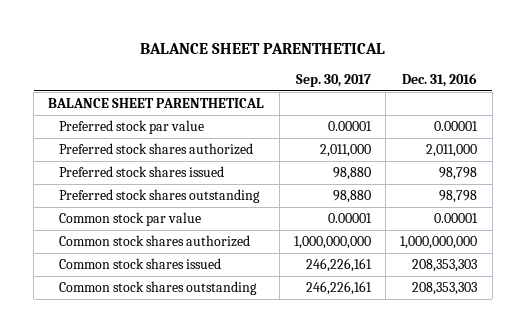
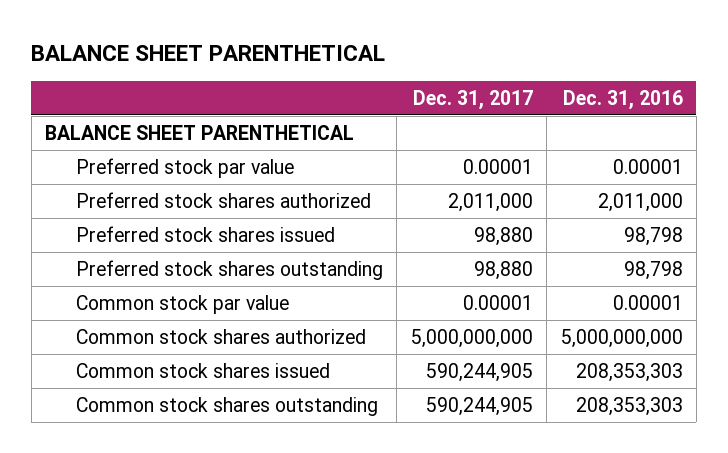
- | Sep. 30, 2017 | Dec. 31, 2016
+ | Dec. 31, 2017 | Dec. 31, 2016
- Common stock shares authorized | 1,000,000,000 | 1,000,000,000
+ Common stock shares authorized | 5,000,000,000 | 5,000,000,000

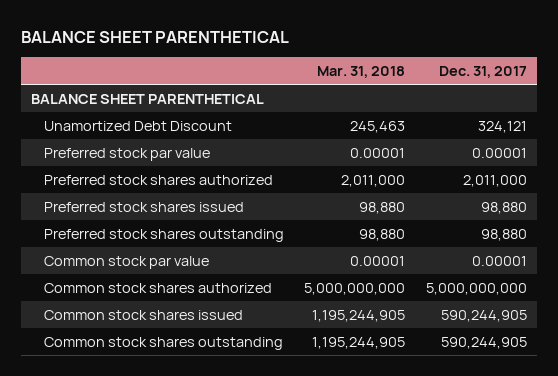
- | Dec. 31, 2017 | Dec. 31, 2016
+ | Mar. 31, 2018 | Dec. 31, 2017
+ Unamortized Debt Discount | 245,463 | 324,121

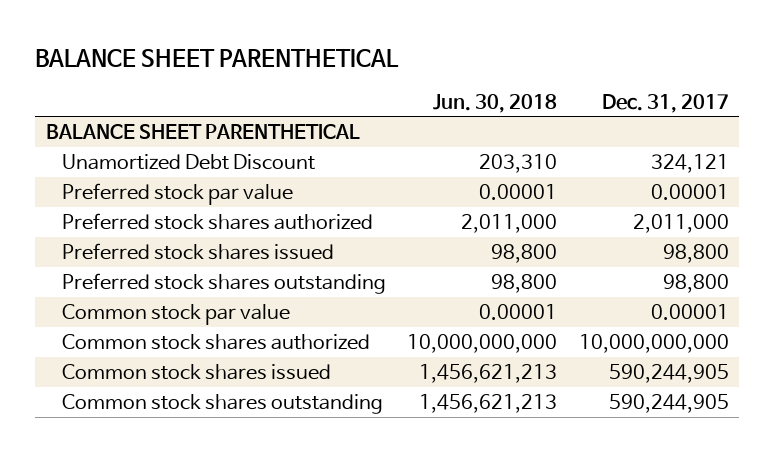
- | Mar. 31, 2018 | Dec. 31, 2017
+ | Jun. 30, 2018 | Dec. 31, 2017
- Preferred stock shares issued | 98,880 | 98,880
- Preferred stock shares outstanding | 98,880 | 98,880
+ Preferred stock shares issued | 98,800 | 98,800
+ Preferred stock shares outstanding | 98,800 | 98,800
- Common stock shares authorized | 5,000,000,000 | 5,000,000,000
+ Common stock shares authorized | 10,000,000,000 | 10,000,000,000

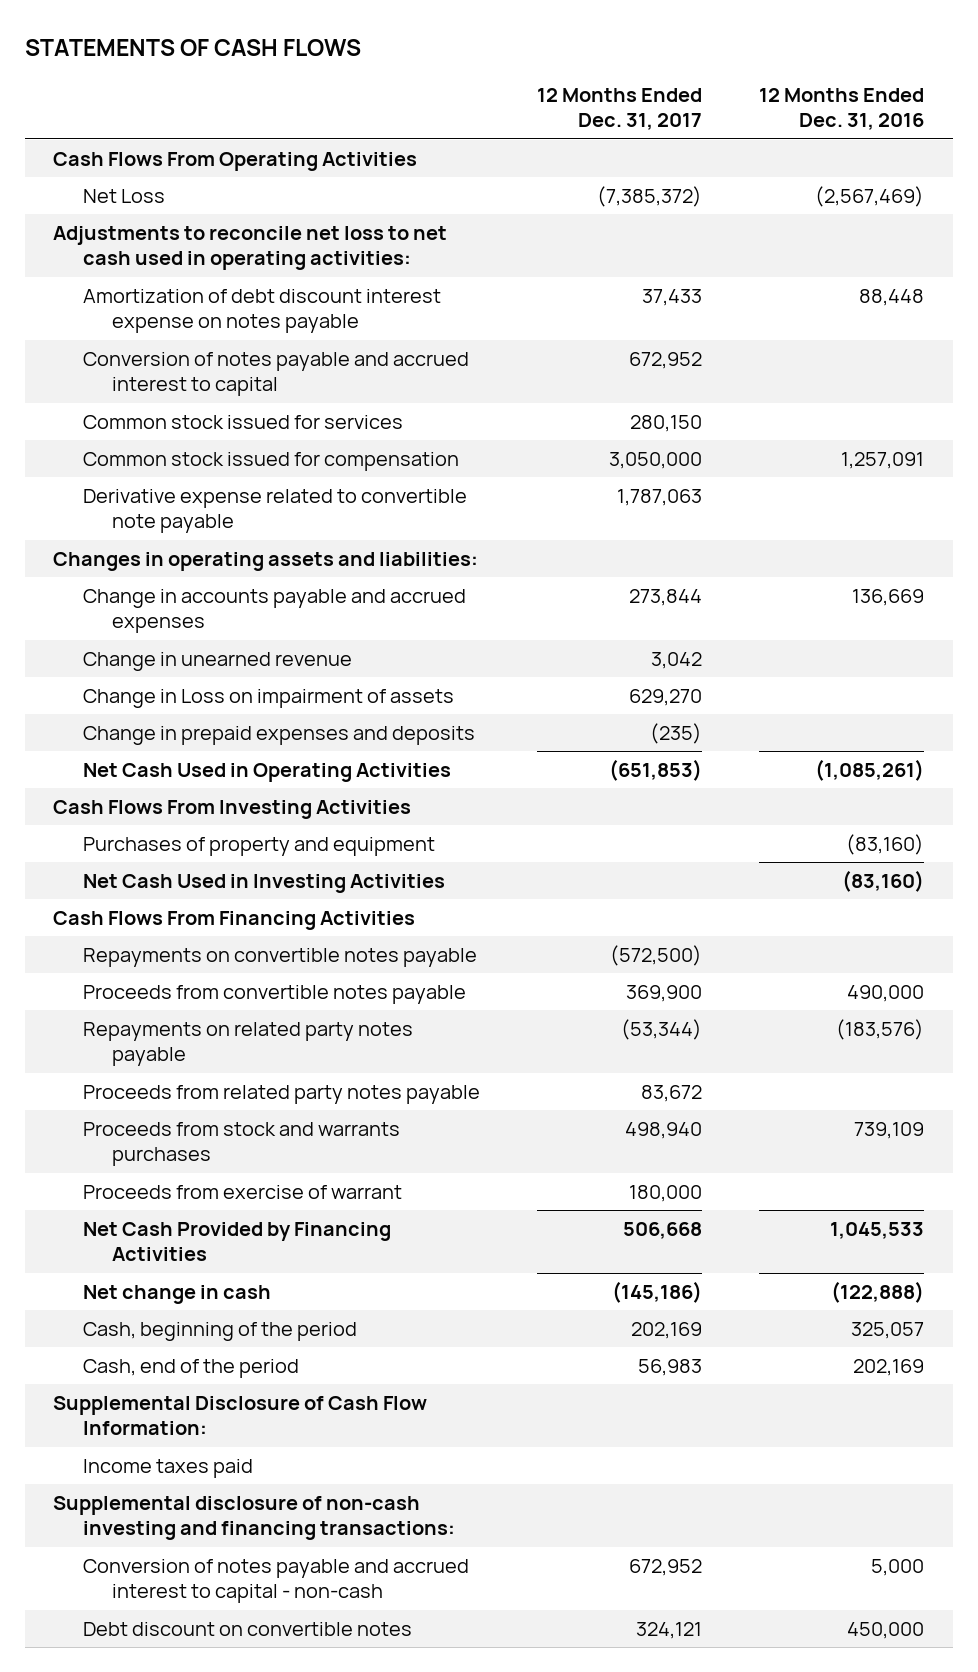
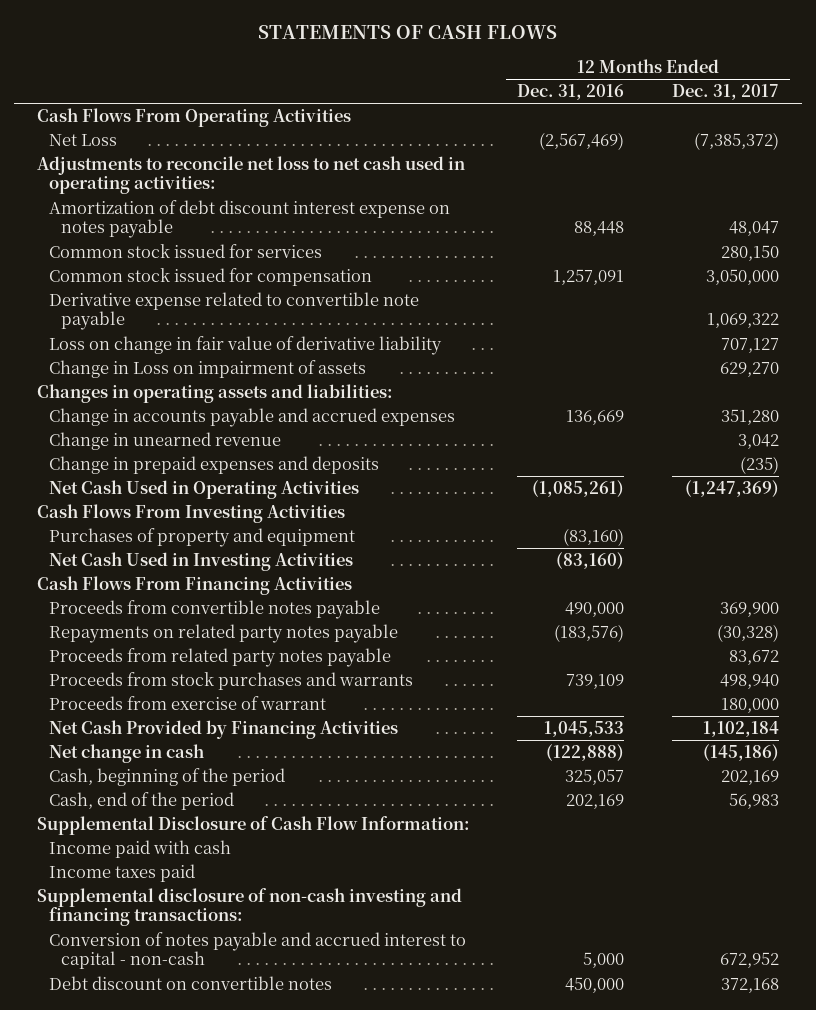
- | 12 Months Ended Dec. 31, 2017 | 12 Months Ended Dec. 31, 2016
+ | 12 Months Ended Dec. 31, 2016 | 12 Months Ended Dec. 31, 2017
- Amortization of debt discount interest expense on notes payable | 37,433 | 88,448
- Conversion of notes payable and accrued interest to capital | 672,952 |
+ Amortization of debt discount interest expense on notes payable | 88,448 | 48,047
- Derivative expense related to convertible note payable | 1,787,063 |
+ Derivative expense related to convertible note payable | | 1,069,322
+ Loss on change in fair value of derivative liability | | 707,127
moved up: Change in Loss on impairment of assets | | 629,270
- Change in accounts payable and accrued expenses | 273,844 | 136,669
+ Change in accounts payable and accrued expenses | 136,669 | 351,280
- Net Cash Used in Operating Activities | (651,853) | (1,085,261)
+ Net Cash Used in Operating Activities | (1,085,261) | (1,247,369)
- Repayments on convertible notes payable | (572,500) |
- Repayments on related party notes payable | (53,344) | (183,576)
+ Repayments on related party notes payable | (183,576) | (30,328)
- Proceeds from stock and warrants purchases | 498,940 | 739,109
+ Proceeds from stock purchases and warrants | 739,109 | 498,940
- Net Cash Provided by Financing Activities | 506,668 | 1,045,533
+ Net Cash Provided by Financing Activities | 1,045,533 | 1,102,184
+ Income paid with cash
- Debt discount on convertible notes | 324,121 | 450,000
+ Debt discount on convertible notes | 450,000 | 372,168

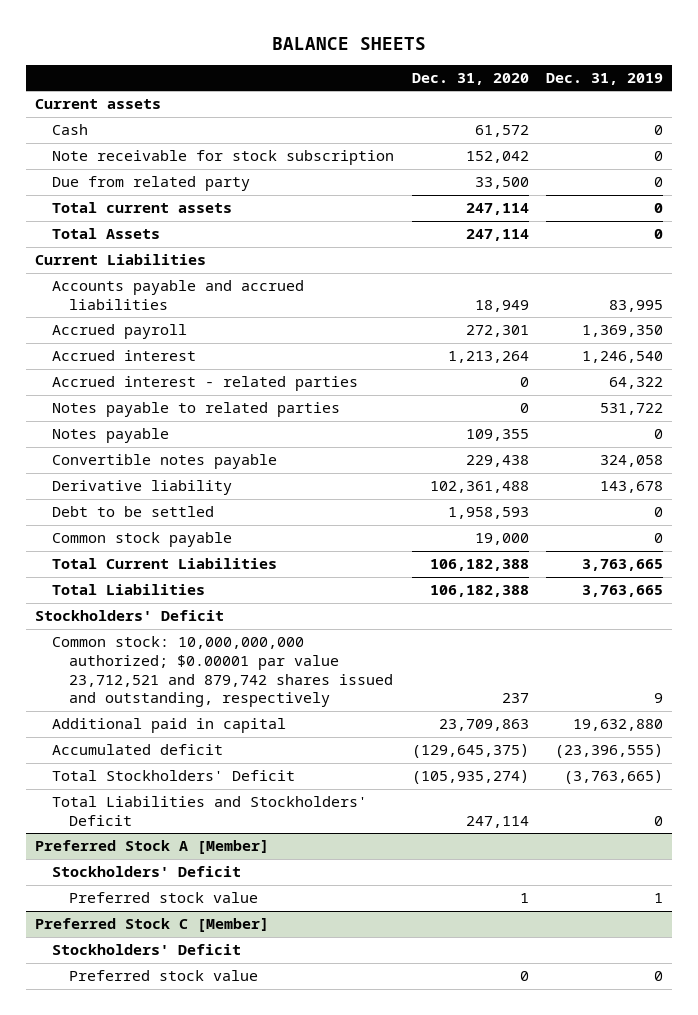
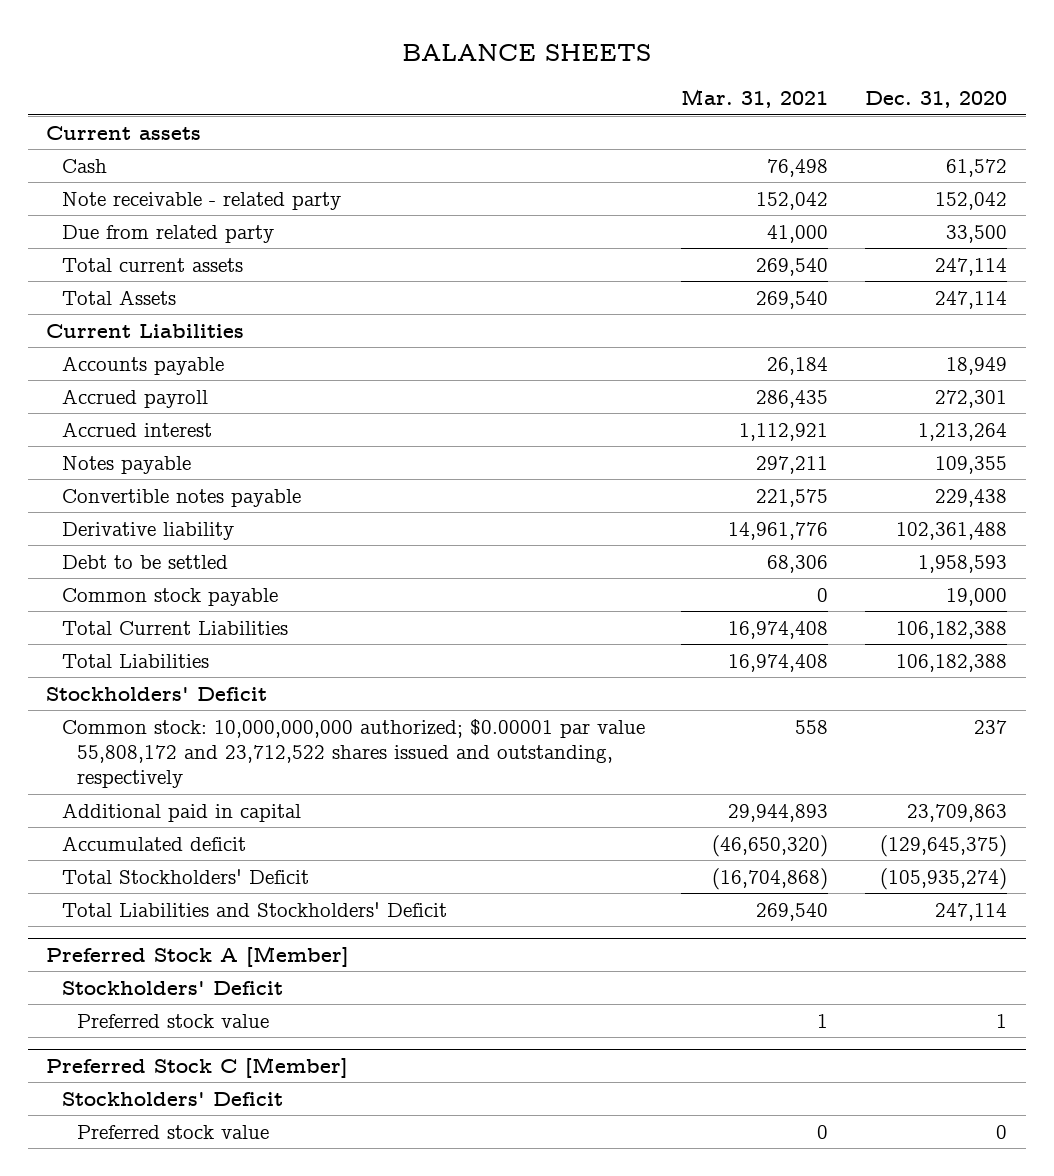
- | Dec. 31, 2020 | Dec. 31, 2019
+ | Mar. 31, 2021 | Dec. 31, 2020
- Note receivable for stock subscription | 152,042 | 0
+ Note receivable - related party | 152,042 | 152,042
- Accounts payable and accrued liabilities | 18,949 | 83,995
+ Accounts payable | 26,184 | 18,949
- Accrued interest - related parties | 0 | 64,322
- Notes payable to related parties | 0 | 531,722
- Common stock: 10,000,000,000 authorized; $0.00001 par value 23,712,521 and 879,742 shares issued and outstanding, respectively | 237 | 9
+ Common stock: 10,000,000,000 authorized; $0.00001 par value 55,808,172 and 23,712,522 shares issued and outstanding, respectively | 558 | 237

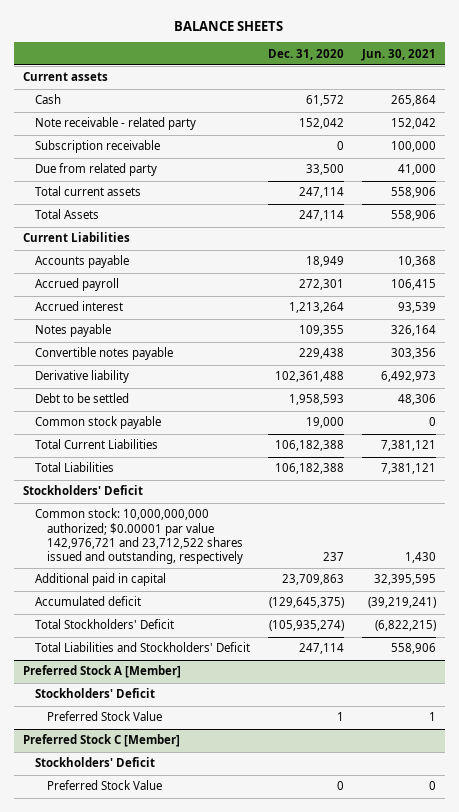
- | Mar. 31, 2021 | Dec. 31, 2020
+ | Dec. 31, 2020 | Jun. 30, 2021
+ Subscription receivable | 0 | 100,000
- Common stock: 10,000,000,000 authorized; $0.00001 par value 55,808,172 and 23,712,522 shares issued and outstanding, respectively | 558 | 237
+ Common stock: 10,000,000,000 authorized; $0.00001 par value 142,976,721 and 23,712,522 shares issued and outstanding, respectively | 237 | 1,430
@ Preferred Stock A [Member]
- Preferred stock value | 1 | 1
+ Preferred Stock Value | 1 | 1
@ Preferred Stock C [Member]
- Preferred stock value | 0 | 0
+ Preferred Stock Value | 0 | 0

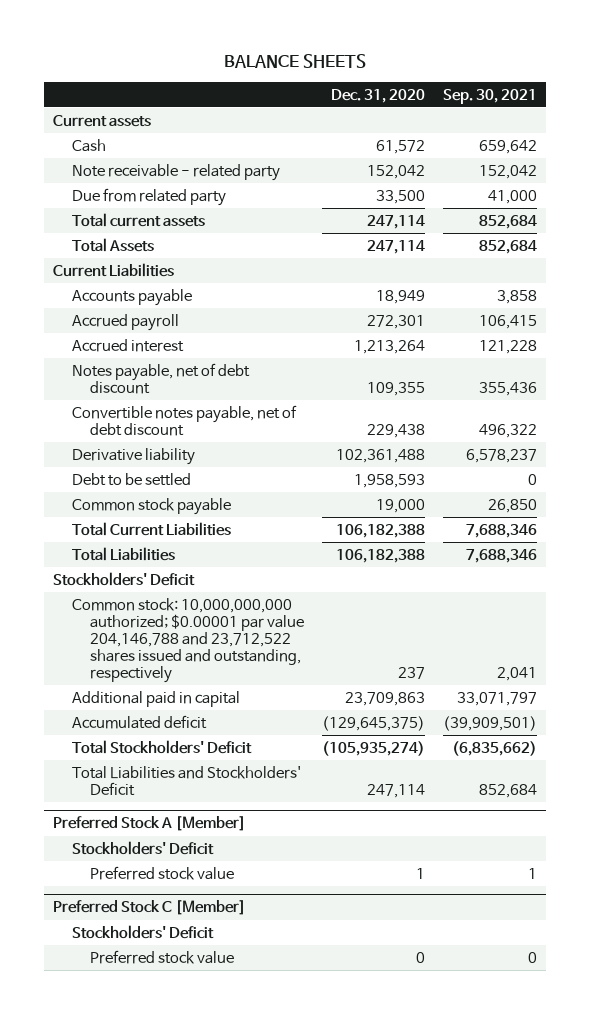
- | Dec. 31, 2020 | Jun. 30, 2021
+ | Dec. 31, 2020 | Sep. 30, 2021
- Subscription receivable | 0 | 100,000
- Notes payable | 109,355 | 326,164
- Convertible notes payable | 229,438 | 303,356
+ Notes payable, net of debt discount | 109,355 | 355,436
+ Convertible notes payable, net of debt discount | 229,438 | 496,322
- Common stock: 10,000,000,000 authorized; $0.00001 par value 142,976,721 and 23,712,522 shares issued and outstanding, respectively | 237 | 1,430
+ Common stock: 10,000,000,000 authorized; $0.00001 par value 204,146,788 and 23,712,522 shares issued and outstanding, respectively | 237 | 2,041
@ Preferred Stock A [Member]
- Preferred Stock Value | 1 | 1
+ Preferred stock value | 1 | 1
@ Preferred Stock C [Member]
- Preferred Stock Value | 0 | 0
+ Preferred stock value | 0 | 0

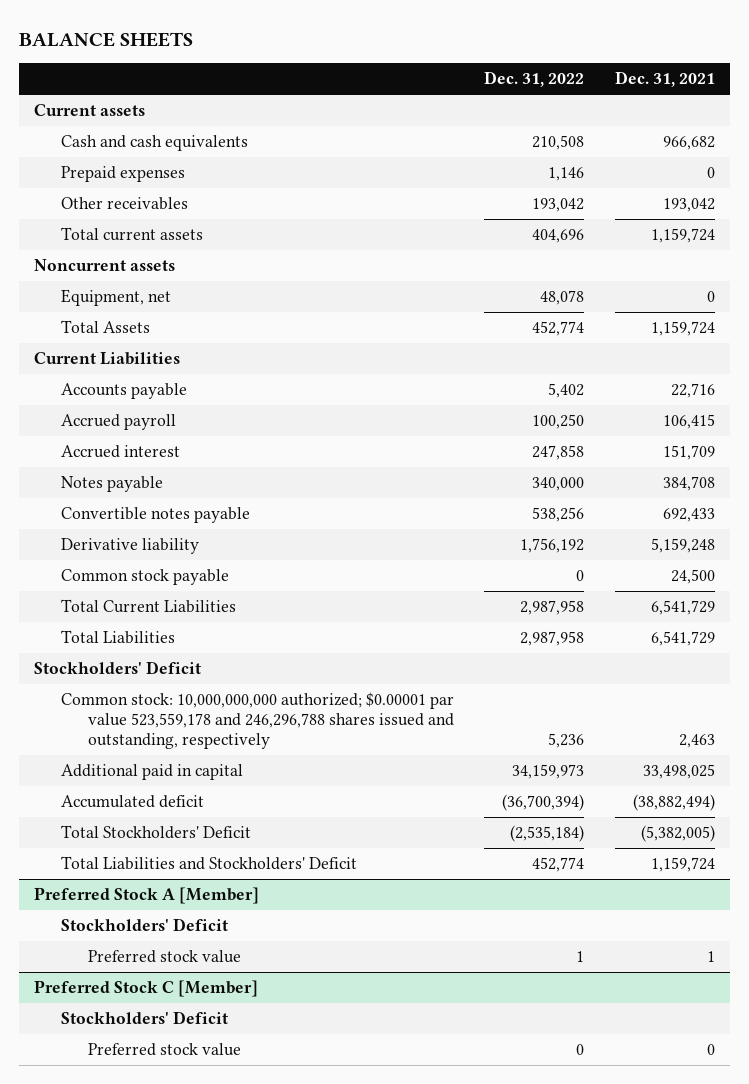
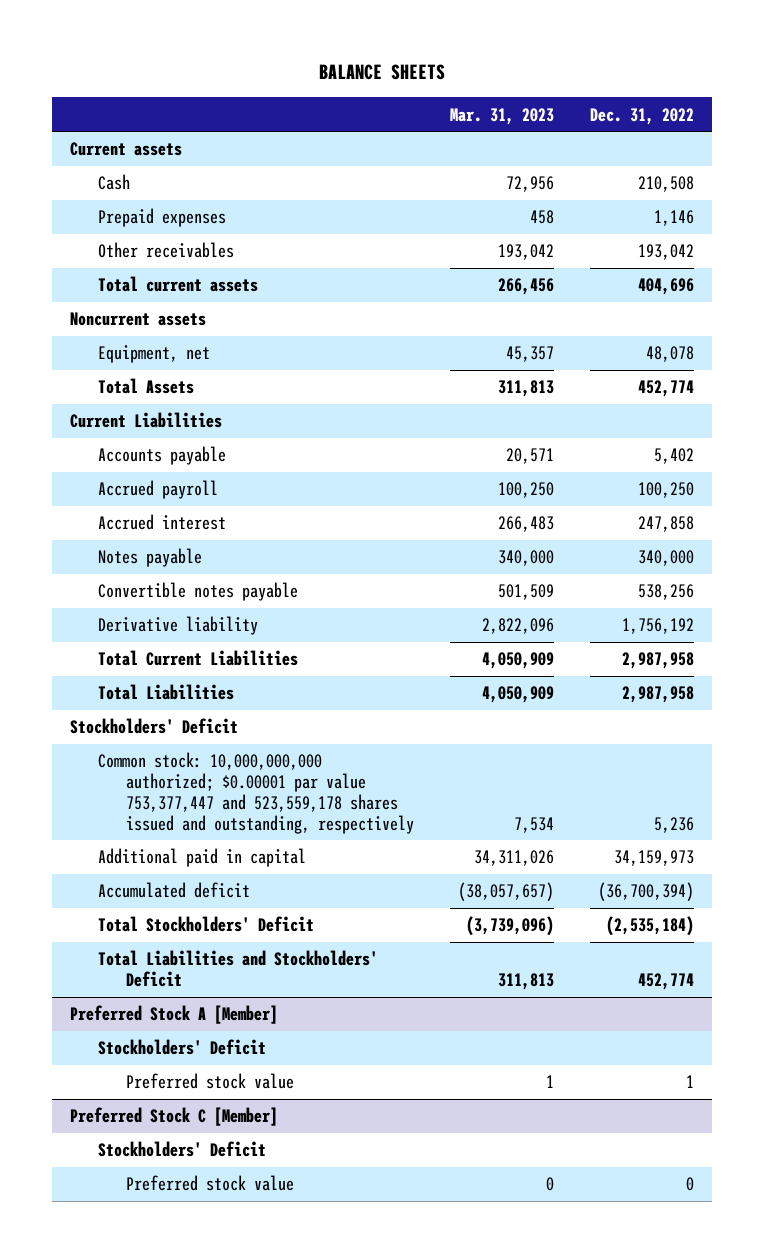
- | Dec. 31, 2022 | Dec. 31, 2021
+ | Mar. 31, 2023 | Dec. 31, 2022
- Cash and cash equivalents | 210,508 | 966,682
+ Cash | 72,956 | 210,508
- Common stock payable | 0 | 24,500
- Common stock: 10,000,000,000 authorized; $0.00001 par value 523,559,178 and 246,296,788 shares issued and outstanding, respectively | 5,236 | 2,463
+ Common stock: 10,000,000,000 authorized; $0.00001 par value 753,377,447 and 523,559,178 shares issued and outstanding, respectively | 7,534 | 5,236

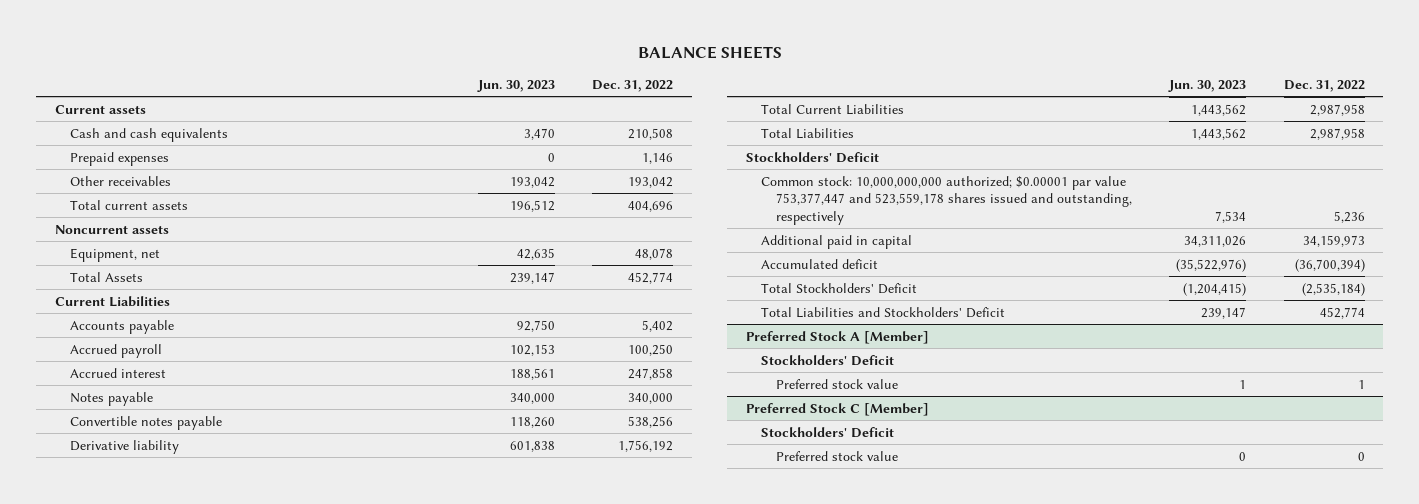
- | Mar. 31, 2023 | Dec. 31, 2022
+ | Jun. 30, 2023 | Dec. 31, 2022
- Cash | 72,956 | 210,508
+ Cash and cash equivalents | 3,470 | 210,508

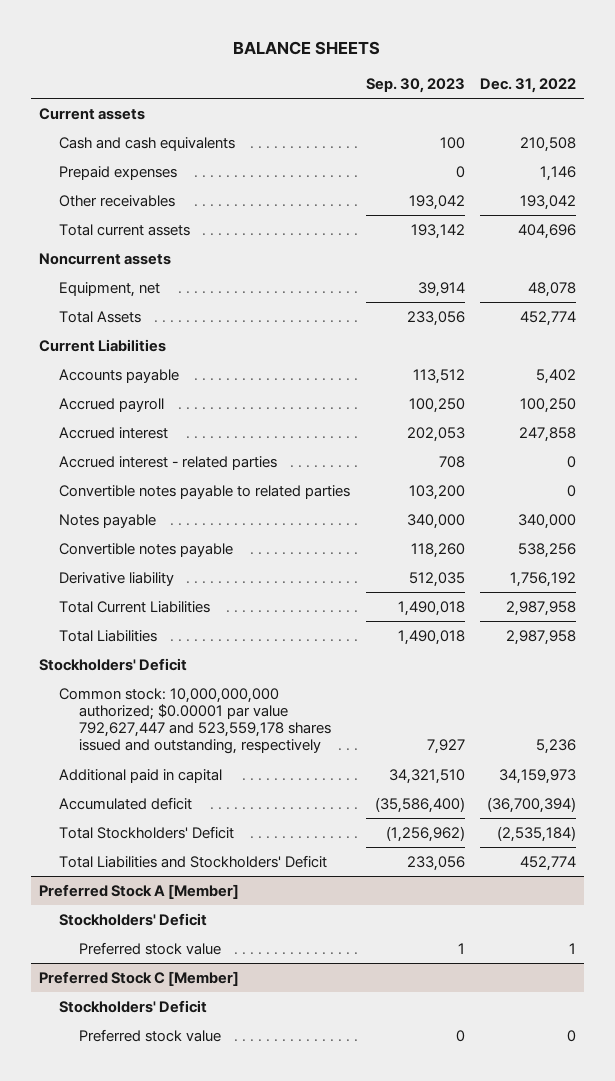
- | Jun. 30, 2023 | Dec. 31, 2022
+ | Sep. 30, 2023 | Dec. 31, 2022
+ Accrued interest - related parties | 708 | 0
+ Convertible notes payable to related parties | 103,200 | 0
- Common stock: 10,000,000,000 authorized; $0.00001 par value 753,377,447 and 523,559,178 shares issued and outstanding, respectively | 7,534 | 5,236
+ Common stock: 10,000,000,000 authorized; $0.00001 par value 792,627,447 and 523,559,178 shares issued and outstanding, respectively | 7,927 | 5,236

